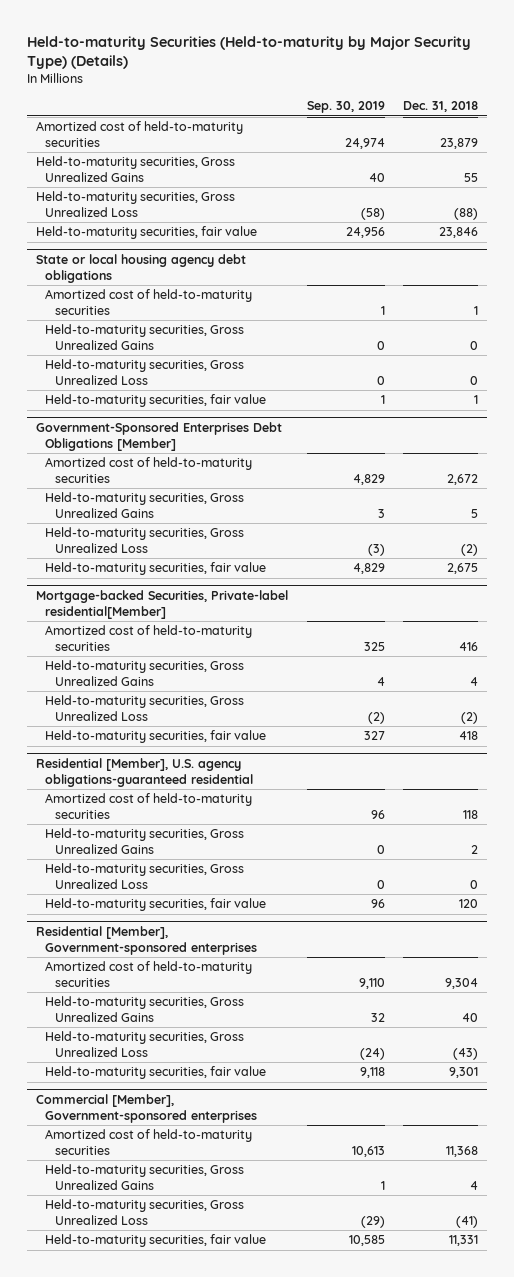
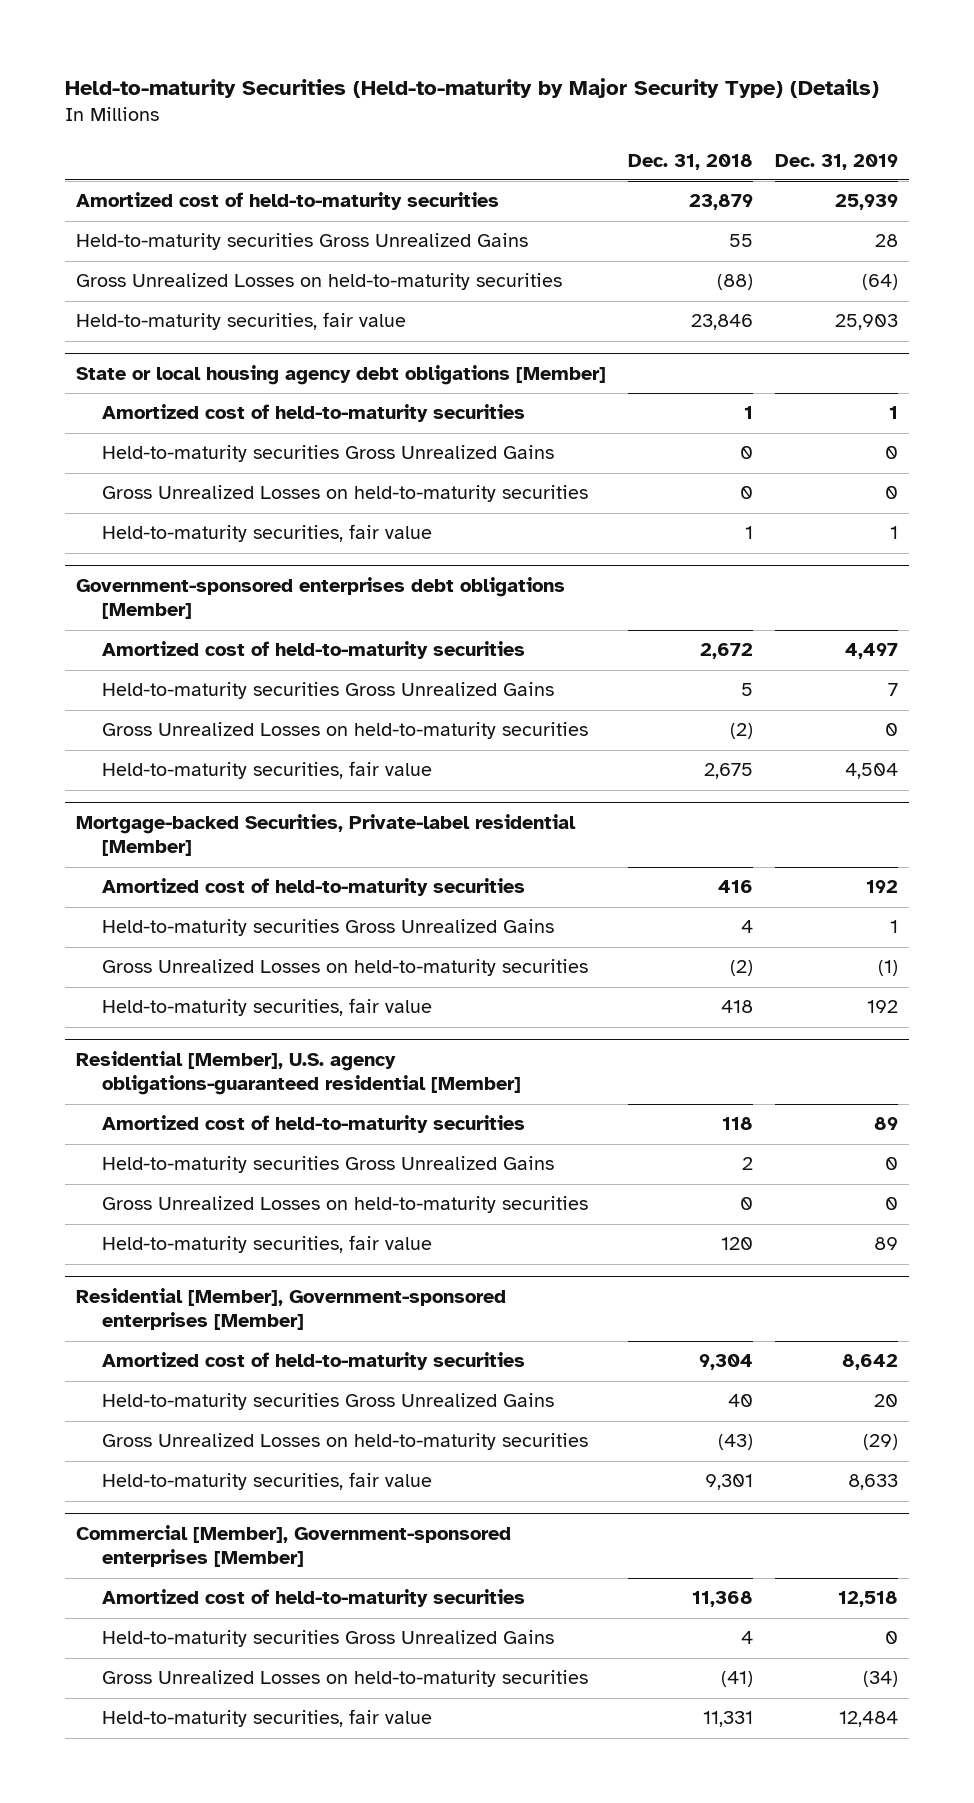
- | Sep. 30, 2019 | Dec. 31, 2018
+ | Dec. 31, 2018 | Dec. 31, 2019
- Held-to-maturity securities, Gross Unrealized Gains | 40 | 55
- Held-to-maturity securities, Gross Unrealized Loss | (58) | (88)
+ Held-to-maturity securities Gross Unrealized Gains | 55 | 28
+ Gross Unrealized Losses on held-to-maturity securities | (88) | (64)
- State or local housing agency debt obligations
+ State or local housing agency debt obligations [Member]
- Held-to-maturity securities, Gross Unrealized Gains | 0 | 0
- Held-to-maturity securities, Gross Unrealized Loss | 0 | 0
+ Held-to-maturity securities Gross Unrealized Gains | 0 | 0
+ Gross Unrealized Losses on held-to-maturity securities | 0 | 0
- Government-Sponsored Enterprises Debt Obligations [Member]
+ Government-sponsored enterprises debt obligations [Member]
- Held-to-maturity securities, Gross Unrealized Gains | 3 | 5
- Held-to-maturity securities, Gross Unrealized Loss | (3) | (2)
+ Held-to-maturity securities Gross Unrealized Gains | 5 | 7
+ Gross Unrealized Losses on held-to-maturity securities | (2) | 0
- Mortgage-backed Securities, Private-label residential[Member]
+ Mortgage-backed Securities, Private-label residential [Member]
- Held-to-maturity securities, Gross Unrealized Gains | 4 | 4
- Held-to-maturity securities, Gross Unrealized Loss | (2) | (2)
+ Held-to-maturity securities Gross Unrealized Gains | 4 | 1
+ Gross Unrealized Losses on held-to-maturity securities | (2) | (1)
- Residential [Member], U.S. agency obligations-guaranteed residential
+ Residential [Member], U.S. agency obligations-guaranteed residential [Member]
- Held-to-maturity securities, Gross Unrealized Gains | 0 | 2
- Held-to-maturity securities, Gross Unrealized Loss | 0 | 0
+ Held-to-maturity securities Gross Unrealized Gains | 2 | 0
+ Gross Unrealized Losses on held-to-maturity securities | 0 | 0
- Residential [Member], Government-sponsored enterprises
+ Residential [Member], Government-sponsored enterprises [Member]
- Held-to-maturity securities, Gross Unrealized Gains | 32 | 40
- Held-to-maturity securities, Gross Unrealized Loss | (24) | (43)
+ Held-to-maturity securities Gross Unrealized Gains | 40 | 20
+ Gross Unrealized Losses on held-to-maturity securities | (43) | (29)
- Commercial [Member], Government-sponsored enterprises
+ Commercial [Member], Government-sponsored enterprises [Member]
- Held-to-maturity securities, Gross Unrealized Gains | 1 | 4
- Held-to-maturity securities, Gross Unrealized Loss | (29) | (41)
+ Held-to-maturity securities Gross Unrealized Gains | 4 | 0
+ Gross Unrealized Losses on held-to-maturity securities | (41) | (34)

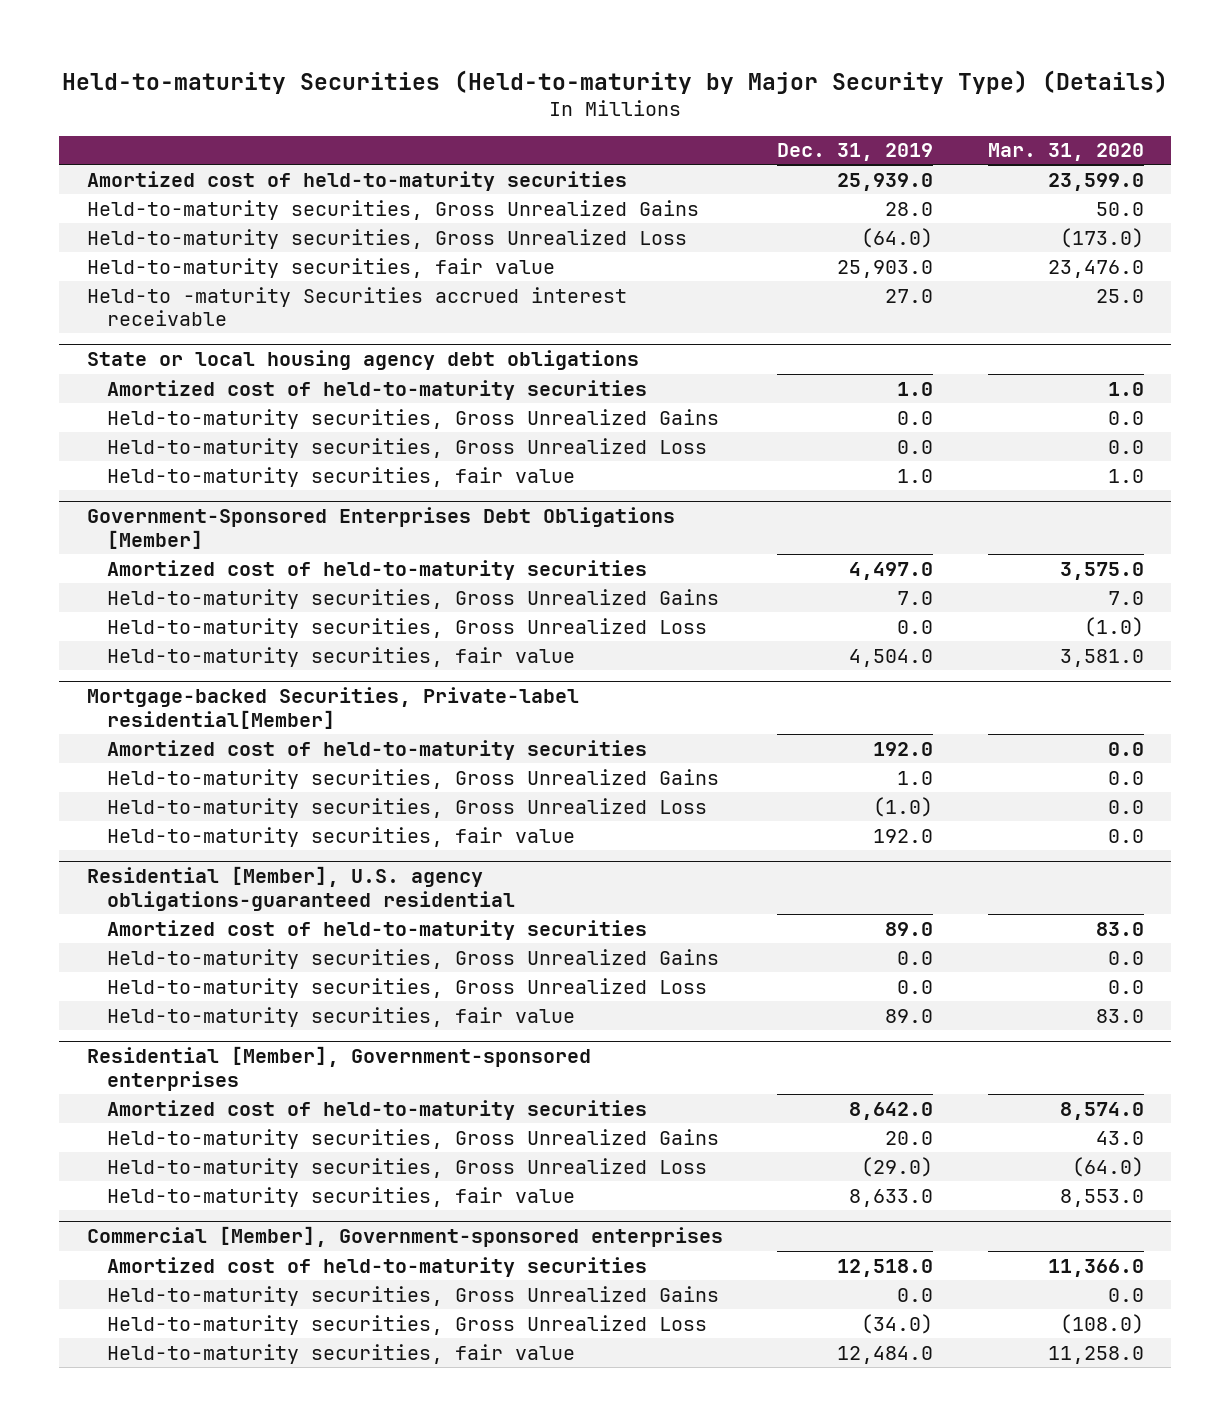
- | Dec. 31, 2018 | Dec. 31, 2019
+ | Dec. 31, 2019 | Mar. 31, 2020
- Amortized cost of held-to-maturity securities | 23,879 | 25,939
- Held-to-maturity securities Gross Unrealized Gains | 55 | 28
- Gross Unrealized Losses on held-to-maturity securities | (88) | (64)
- Held-to-maturity securities, fair value | 23,846 | 25,903
- State or local housing agency debt obligations [Member]
- Amortized cost of held-to-maturity securities | 1 | 1
- Held-to-maturity securities Gross Unrealized Gains | 0 | 0
- Gross Unrealized Losses on held-to-maturity securities | 0 | 0
- Held-to-maturity securities, fair value | 1 | 1
- Government-sponsored enterprises debt obligations [Member]
- Amortized cost of held-to-maturity securities | 2,672 | 4,497
- Held-to-maturity securities Gross Unrealized Gains | 5 | 7
- Gross Unrealized Losses on held-to-maturity securities | (2) | 0
- Held-to-maturity securities, fair value | 2,675 | 4,504
- Mortgage-backed Securities, Private-label residential [Member]
- Amortized cost of held-to-maturity securities | 416 | 192
- Held-to-maturity securities Gross Unrealized Gains | 4 | 1
- Gross Unrealized Losses on held-to-maturity securities | (2) | (1)
- Held-to-maturity securities, fair value | 418 | 192
- Residential [Member], U.S. agency obligations-guaranteed residential [Member]
- Amortized cost of held-to-maturity securities | 118 | 89
- Held-to-maturity securities Gross Unrealized Gains | 2 | 0
- Gross Unrealized Losses on held-to-maturity securities | 0 | 0
- Held-to-maturity securities, fair value | 120 | 89
- Residential [Member], Government-sponsored enterprises [Member]
- Amortized cost of held-to-maturity securities | 9,304 | 8,642
- Held-to-maturity securities Gross Unrealized Gains | 40 | 20
- Gross Unrealized Losses on held-to-maturity securities | (43) | (29)
- Held-to-maturity securities, fair value | 9,301 | 8,633
- Commercial [Member], Government-sponsored enterprises [Member]
- Amortized cost of held-to-maturity securities | 11,368 | 12,518
- Held-to-maturity securities Gross Unrealized Gains | 4 | 0
- Gross Unrealized Losses on held-to-maturity securities | (41) | (34)
- Held-to-maturity securities, fair value | 11,331 | 12,484
+ Amortized cost of held-to-maturity securities | 25,939.0 | 23,599.0
+ Held-to-maturity securities, Gross Unrealized Gains | 28.0 | 50.0
+ Held-to-maturity securities, Gross Unrealized Loss | (64.0) | (173.0)
+ Held-to-maturity securities, fair value | 25,903.0 | 23,476.0
+ Held-to -maturity Securities accrued interest receivable | 27.0 | 25.0
+ State or local housing agency debt obligations
+ Amortized cost of held-to-maturity securities | 1.0 | 1.0
+ Held-to-maturity securities, Gross Unrealized Gains | 0.0 | 0.0
+ Held-to-maturity securities, Gross Unrealized Loss | 0.0 | 0.0
+ Held-to-maturity securities, fair value | 1.0 | 1.0
+ Government-Sponsored Enterprises Debt Obligations [Member]
+ Amortized cost of held-to-maturity securities | 4,497.0 | 3,575.0
+ Held-to-maturity securities, Gross Unrealized Gains | 7.0 | 7.0
+ Held-to-maturity securities, Gross Unrealized Loss | 0.0 | (1.0)
+ Held-to-maturity securities, fair value | 4,504.0 | 3,581.0
+ Mortgage-backed Securities, Private-label residential[Member]
+ Amortized cost of held-to-maturity securities | 192.0 | 0.0
+ Held-to-maturity securities, Gross Unrealized Gains | 1.0 | 0.0
+ Held-to-maturity securities, Gross Unrealized Loss | (1.0) | 0.0
+ Held-to-maturity securities, fair value | 192.0 | 0.0
+ Residential [Member], U.S. agency obligations-guaranteed residential
+ Amortized cost of held-to-maturity securities | 89.0 | 83.0
+ Held-to-maturity securities, Gross Unrealized Gains | 0.0 | 0.0
+ Held-to-maturity securities, Gross Unrealized Loss | 0.0 | 0.0
+ Held-to-maturity securities, fair value | 89.0 | 83.0
+ Residential [Member], Government-sponsored enterprises
+ Amortized cost of held-to-maturity securities | 8,642.0 | 8,574.0
+ Held-to-maturity securities, Gross Unrealized Gains | 20.0 | 43.0
+ Held-to-maturity securities, Gross Unrealized Loss | (29.0) | (64.0)
+ Held-to-maturity securities, fair value | 8,633.0 | 8,553.0
+ Commercial [Member], Government-sponsored enterprises
+ Amortized cost of held-to-maturity securities | 12,518.0 | 11,366.0
+ Held-to-maturity securities, Gross Unrealized Gains | 0.0 | 0.0
+ Held-to-maturity securities, Gross Unrealized Loss | (34.0) | (108.0)
+ Held-to-maturity securities, fair value | 12,484.0 | 11,258.0

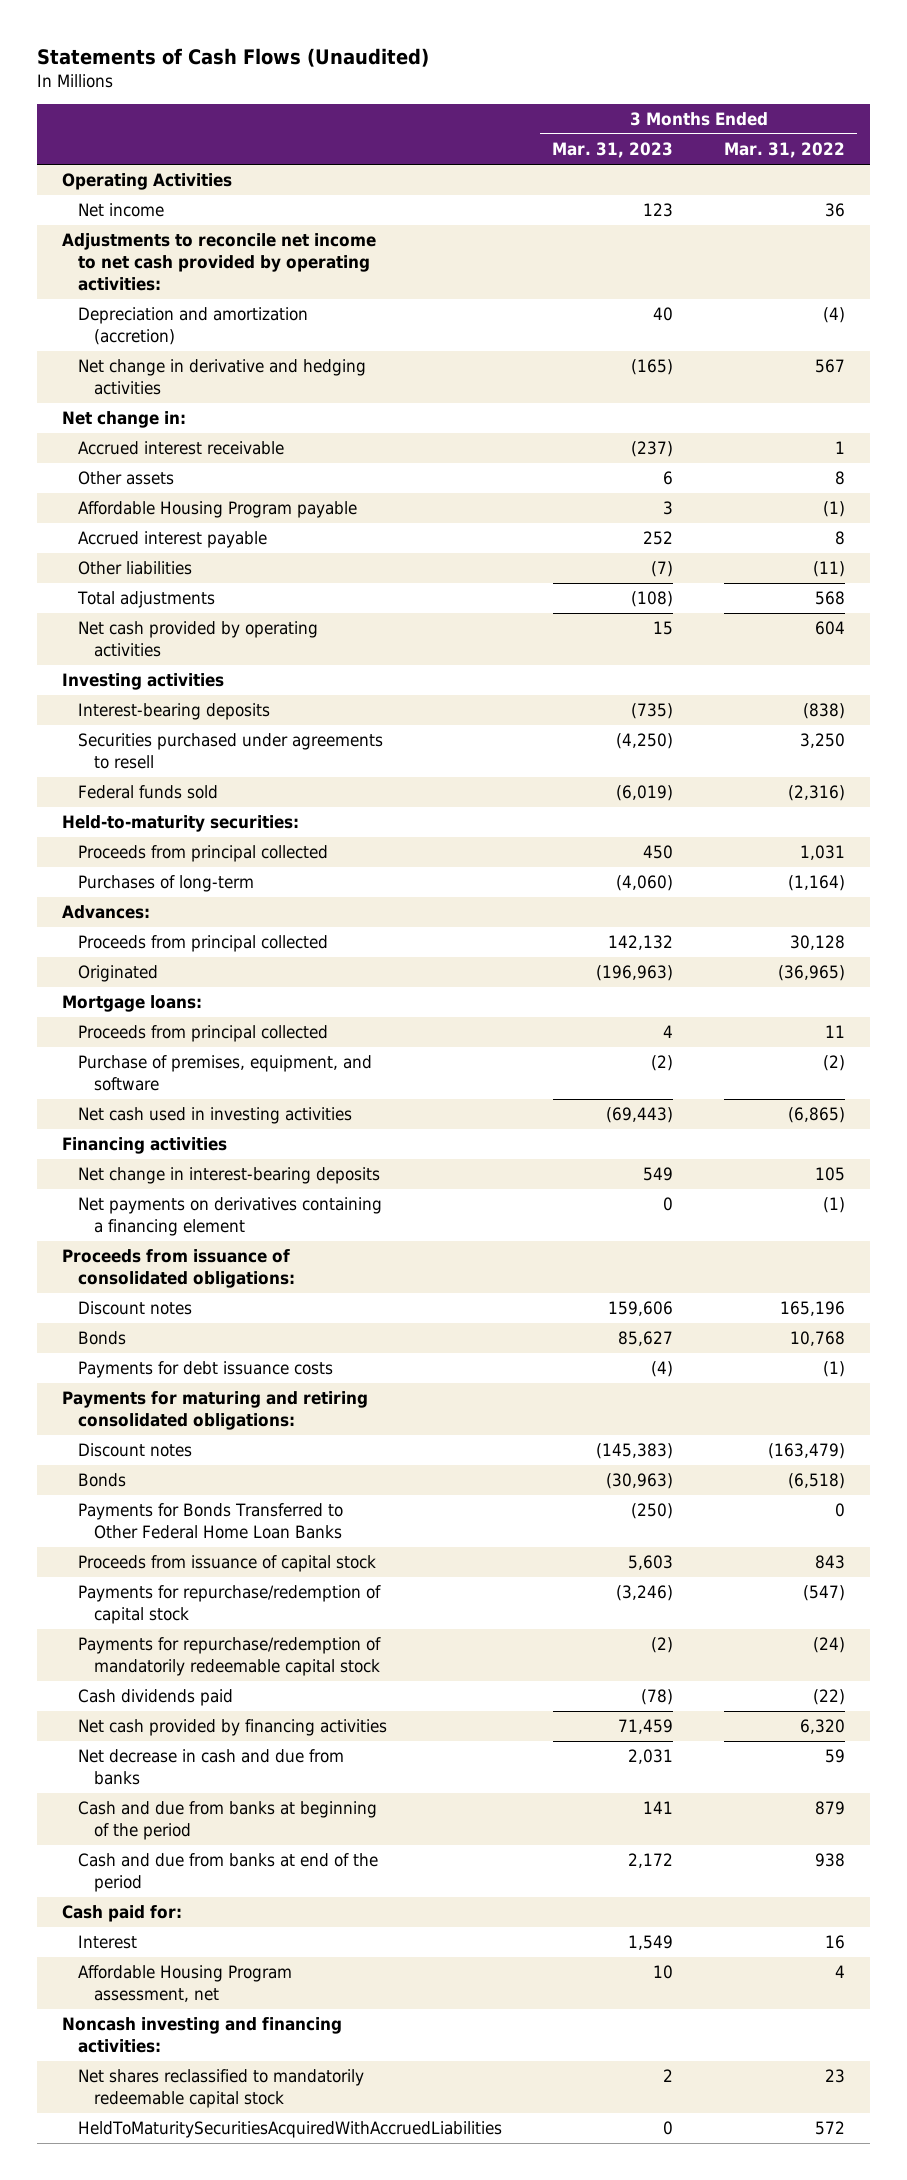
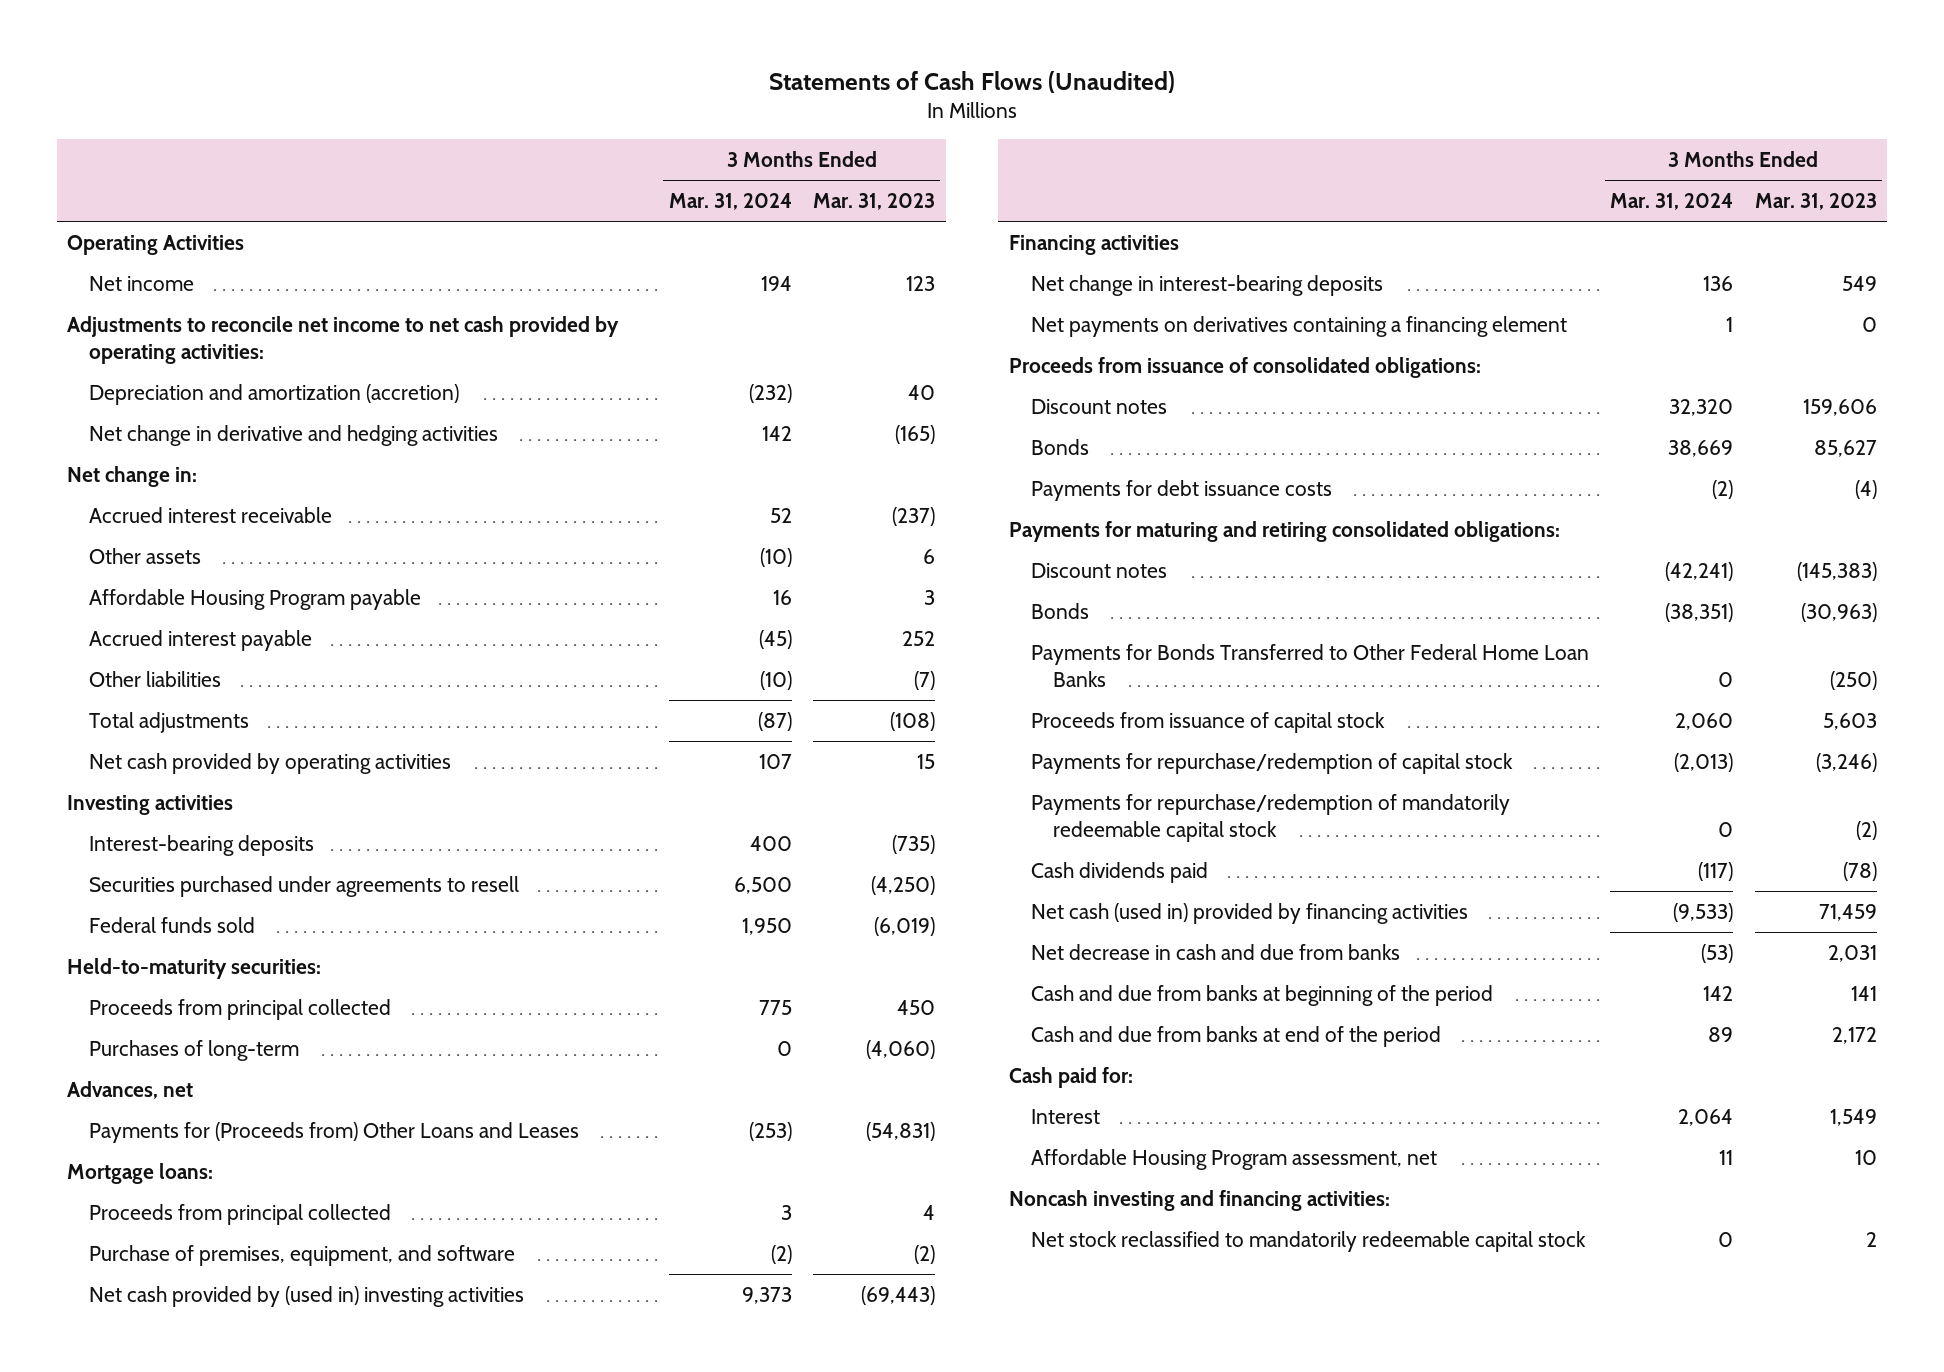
- | 3 Months Ended Mar. 31, 2023 | 3 Months Ended Mar. 31, 2022
+ | 3 Months Ended Mar. 31, 2024 | 3 Months Ended Mar. 31, 2023
- Advances:
- Proceeds from principal collected | 142,132 | 30,128
- Originated | (196,963) | (36,965)
+ Advances, net
+ Payments for (Proceeds from) Other Loans and Leases | (253) | (54,831)
- Net cash used in investing activities | (69,443) | (6,865)
+ Net cash provided by (used in) investing activities | 9,373 | (69,443)
- Net cash provided by financing activities | 71,459 | 6,320
+ Net cash (used in) provided by financing activities | (9,533) | 71,459
- Net shares reclassified to mandatorily redeemable capital stock | 2 | 23
- HeldToMaturitySecuritiesAcquiredWithAccruedLiabilities | 0 | 572
+ Net stock reclassified to mandatorily redeemable capital stock | 0 | 2

